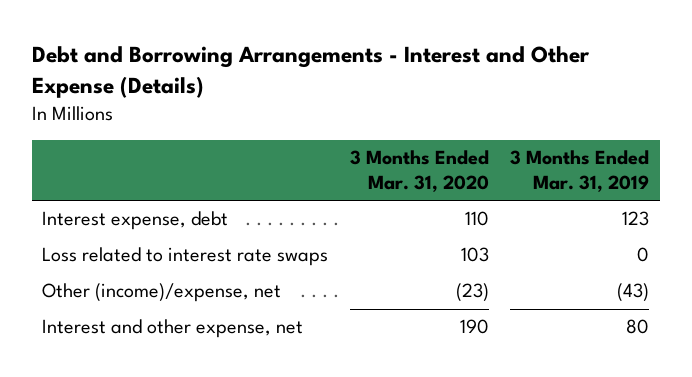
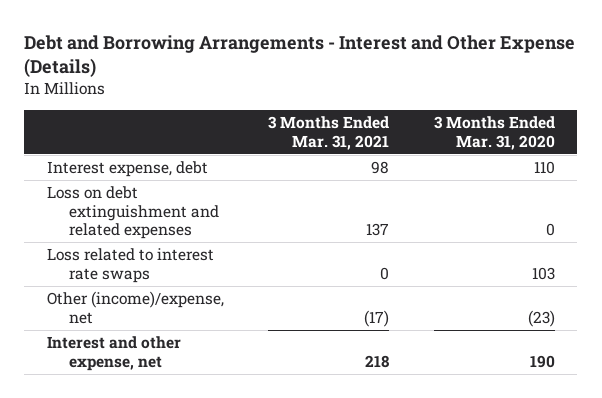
- | 3 Months Ended Mar. 31, 2020 | 3 Months Ended Mar. 31, 2019
+ | 3 Months Ended Mar. 31, 2021 | 3 Months Ended Mar. 31, 2020
+ Loss on debt extinguishment and related expenses | 137 | 0

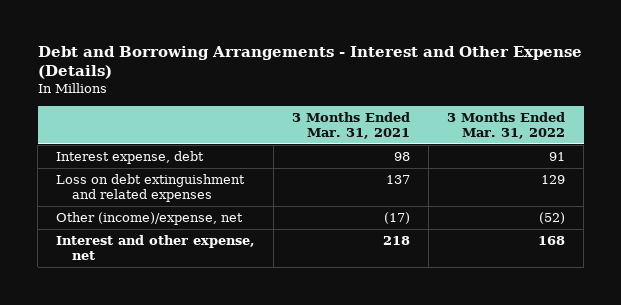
- | 3 Months Ended Mar. 31, 2021 | 3 Months Ended Mar. 31, 2020
+ | 3 Months Ended Mar. 31, 2021 | 3 Months Ended Mar. 31, 2022
- Loss related to interest rate swaps | 0 | 103

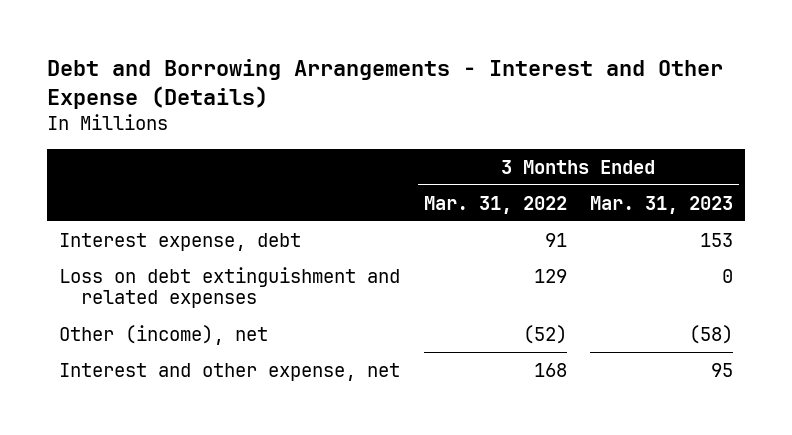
- | 3 Months Ended Mar. 31, 2021 | 3 Months Ended Mar. 31, 2022
+ | 3 Months Ended Mar. 31, 2022 | 3 Months Ended Mar. 31, 2023
- Other (income)/expense, net | (17) | (52)
+ Other (income), net | (52) | (58)

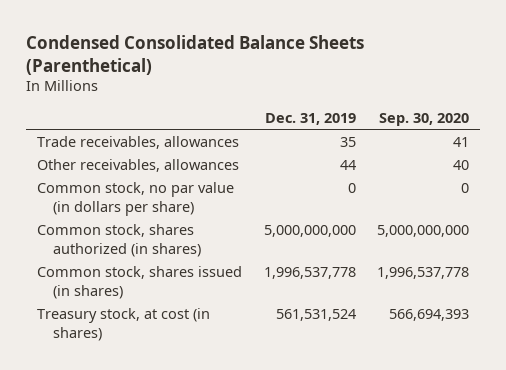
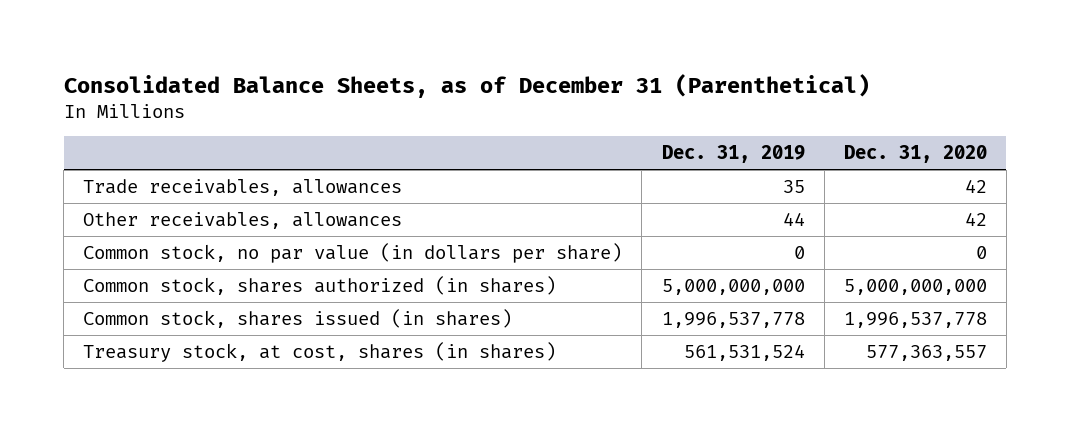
- Condensed Consolidated Balance Sheets (Parenthetical)
+ Consolidated Balance Sheets, as of December 31 (Parenthetical)
- | Dec. 31, 2019 | Sep. 30, 2020
+ | Dec. 31, 2019 | Dec. 31, 2020
- Treasury stock, at cost (in shares) | 561,531,524 | 566,694,393
+ Treasury stock, at cost, shares (in shares) | 561,531,524 | 577,363,557

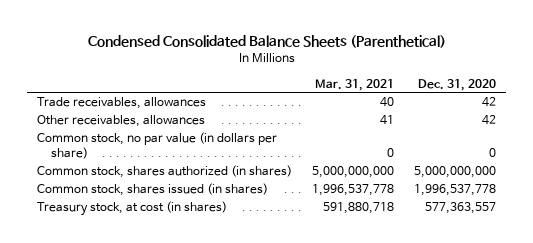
- Consolidated Balance Sheets, as of December 31 (Parenthetical)
+ Condensed Consolidated Balance Sheets (Parenthetical)
- | Dec. 31, 2019 | Dec. 31, 2020
+ | Mar. 31, 2021 | Dec. 31, 2020
- Treasury stock, at cost, shares (in shares) | 561,531,524 | 577,363,557
+ Treasury stock, at cost (in shares) | 591,880,718 | 577,363,557

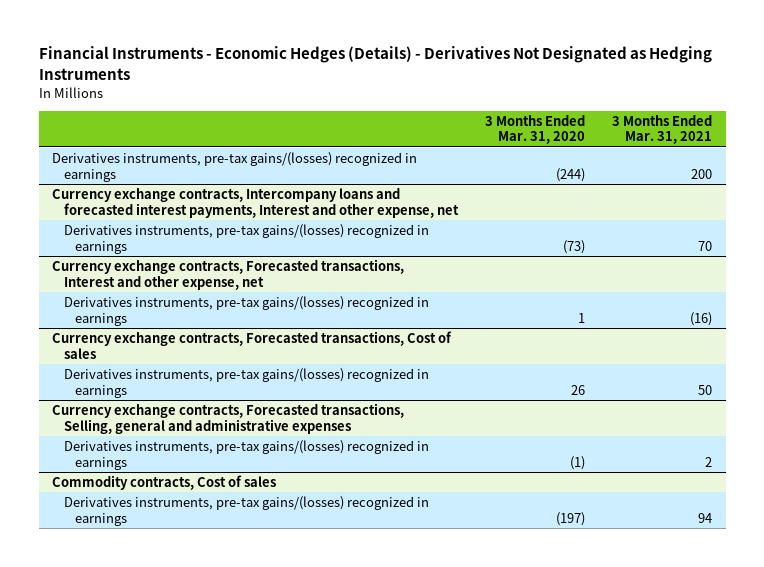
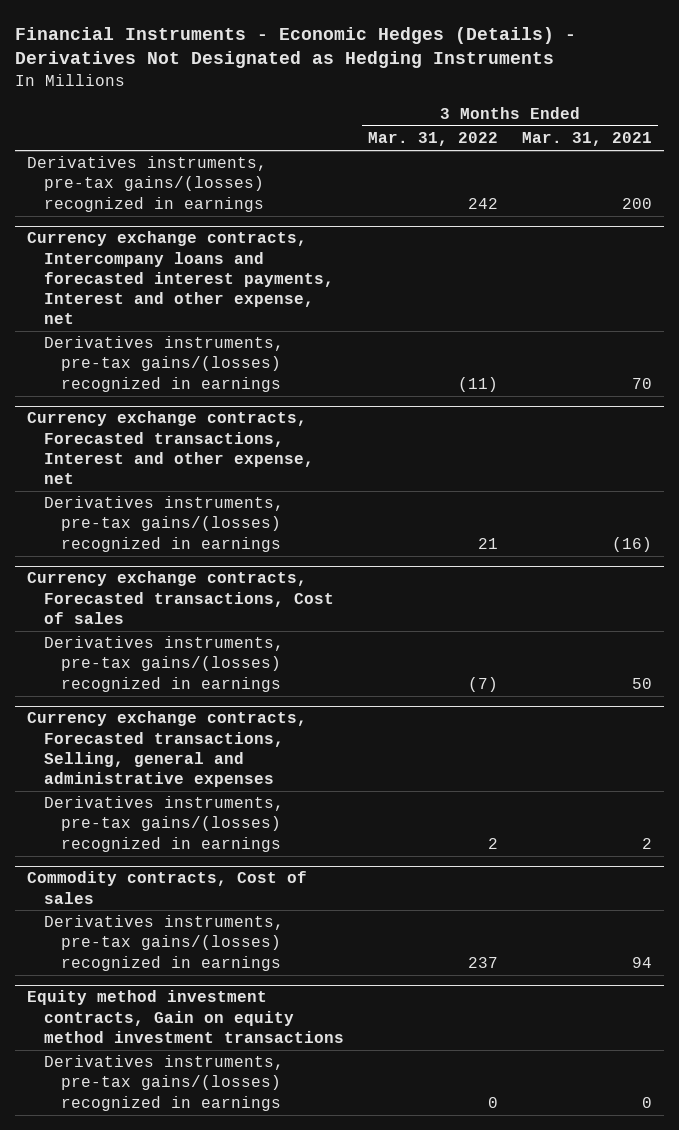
- | 3 Months Ended Mar. 31, 2020 | 3 Months Ended Mar. 31, 2021
+ | 3 Months Ended Mar. 31, 2022 | 3 Months Ended Mar. 31, 2021
+ Equity method investment contracts, Gain on equity method investment transactions
+ Derivatives instruments, pre-tax gains/(losses) recognized in earnings | 0 | 0

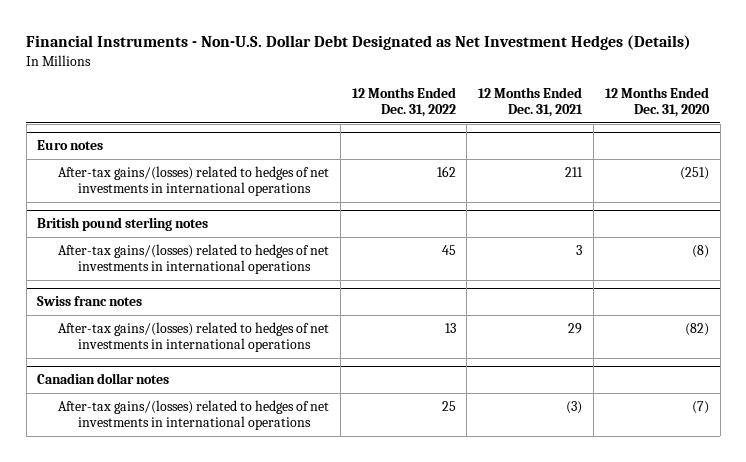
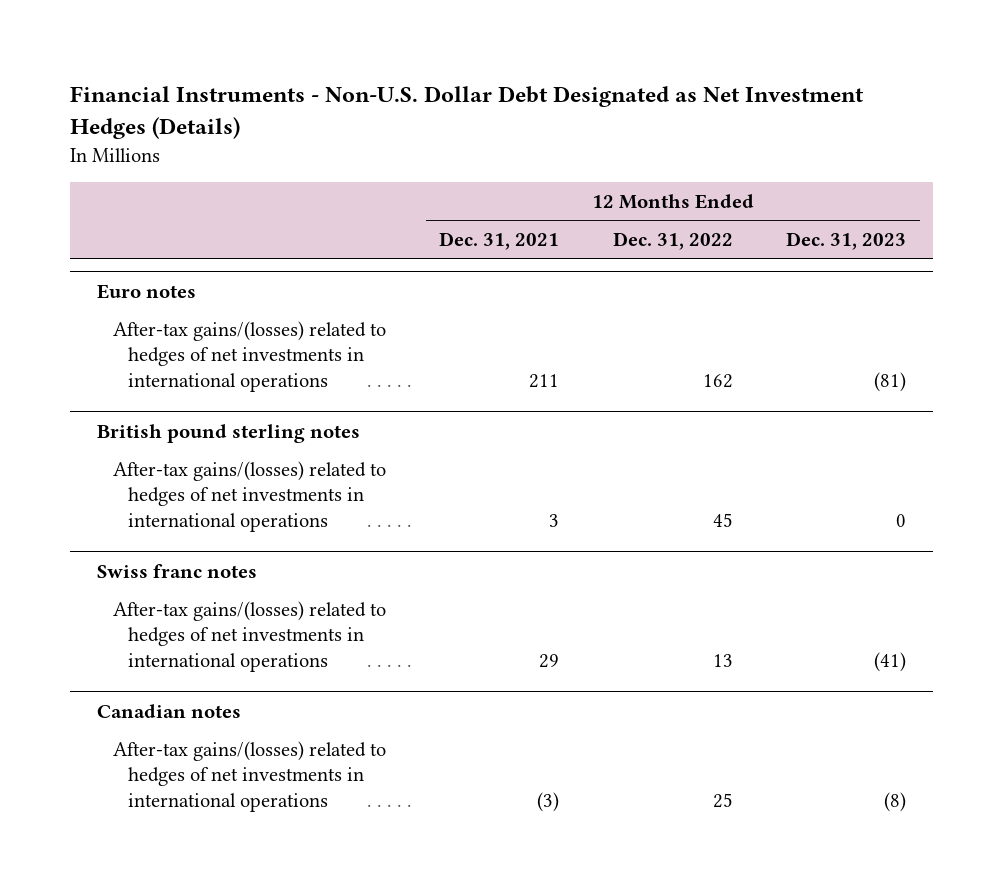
- | 12 Months Ended Dec. 31, 2022 | 12 Months Ended Dec. 31, 2021 | 12 Months Ended Dec. 31, 2020
+ | 12 Months Ended Dec. 31, 2021 | 12 Months Ended Dec. 31, 2022 | 12 Months Ended Dec. 31, 2023
- Canadian dollar notes
+ Canadian notes

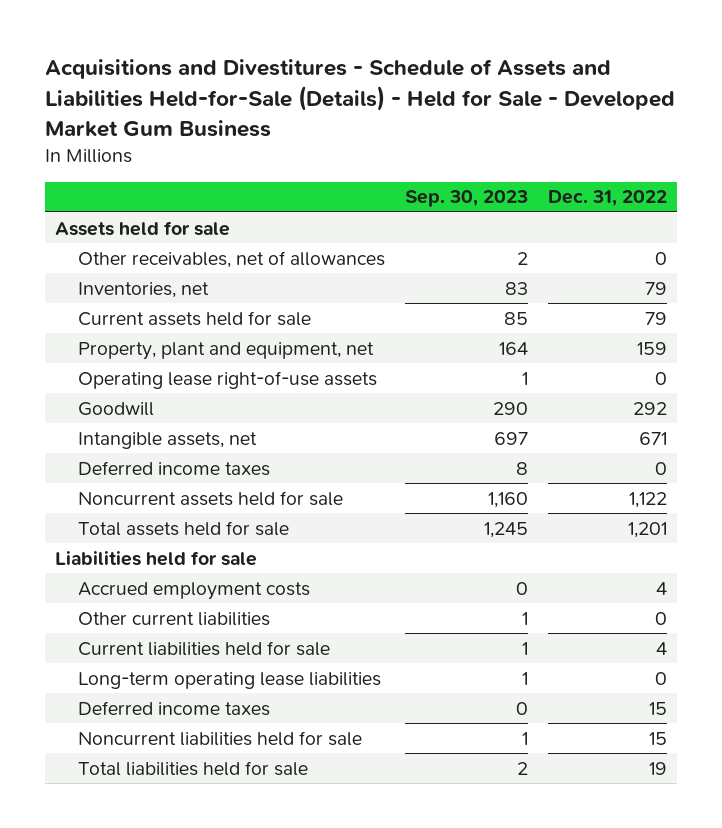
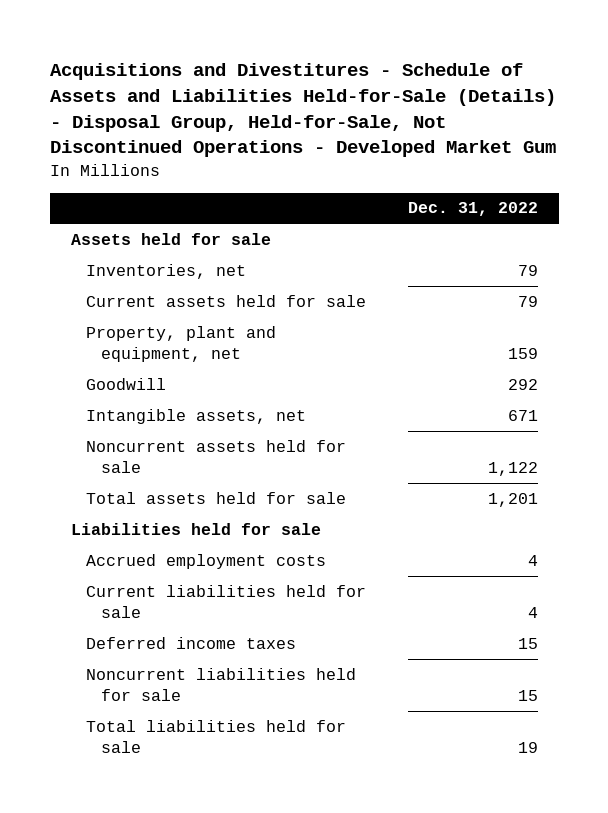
- Acquisitions and Divestitures - Schedule of Assets and Liabilities Held-for-Sale (Details) - Held for Sale - Developed Market Gum Business
+ Acquisitions and Divestitures - Schedule of Assets and Liabilities Held-for-Sale (Details) - Disposal Group, Held-for-Sale, Not Discontinued Operations - Developed Market Gum
- | Sep. 30, 2023 | Dec. 31, 2022
+ | Dec. 31, 2022
- Other receivables, net of allowances | 2 | 0
- Operating lease right-of-use assets | 1 | 0
- Deferred income taxes | 8 | 0
- Other current liabilities | 1 | 0
- Long-term operating lease liabilities | 1 | 0

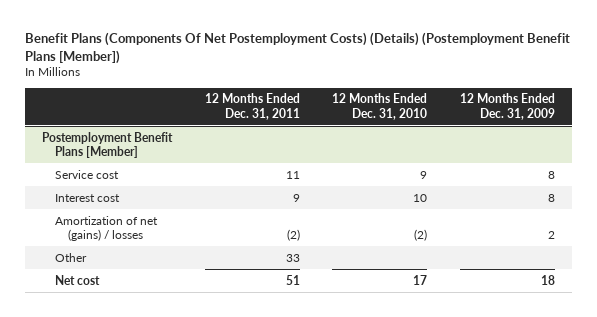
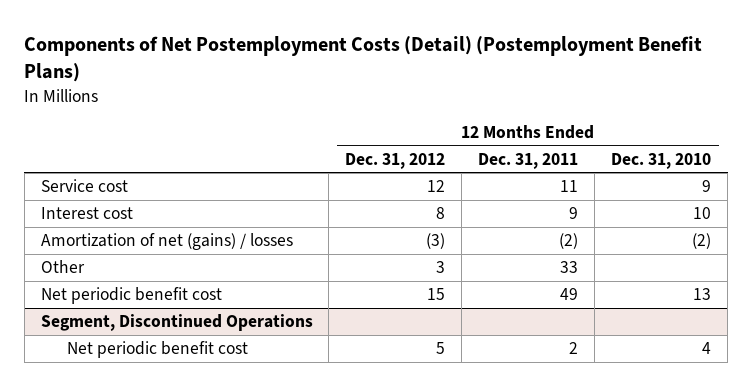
- Benefit Plans (Components Of Net Postemployment Costs) (Details) (Postemployment Benefit Plans [Member])
+ Components of Net Postemployment Costs (Detail) (Postemployment Benefit Plans)
- | 12 Months Ended Dec. 31, 2011 | 12 Months Ended Dec. 31, 2010 | 12 Months Ended Dec. 31, 2009
+ | 12 Months Ended Dec. 31, 2012 | 12 Months Ended Dec. 31, 2011 | 12 Months Ended Dec. 31, 2010
- Postemployment Benefit Plans [Member]
- Net cost | 51 | 17 | 18
+ Net periodic benefit cost | 15 | 49 | 13
+ Segment, Discontinued Operations
+ Net periodic benefit cost | 5 | 2 | 4

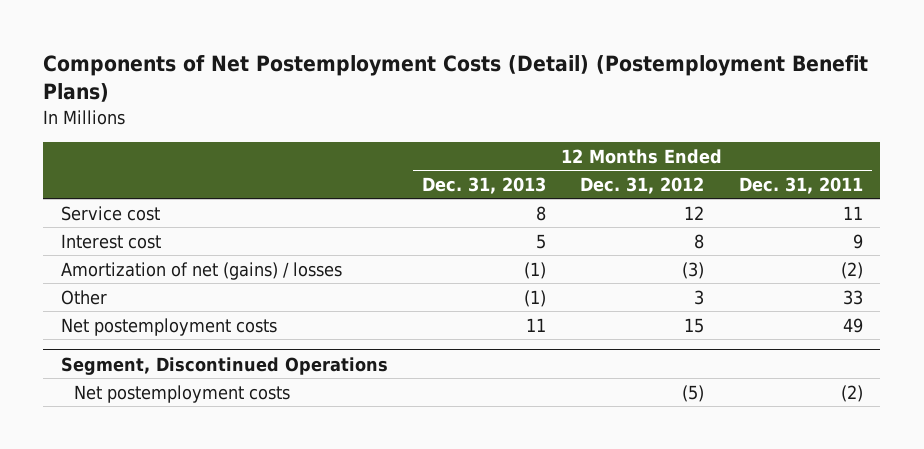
- | 12 Months Ended Dec. 31, 2012 | 12 Months Ended Dec. 31, 2011 | 12 Months Ended Dec. 31, 2010
+ | 12 Months Ended Dec. 31, 2013 | 12 Months Ended Dec. 31, 2012 | 12 Months Ended Dec. 31, 2011
- Net periodic benefit cost | 15 | 49 | 13
+ Net postemployment costs | 11 | 15 | 49
@ Segment, Discontinued Operations
- Net periodic benefit cost | 5 | 2 | 4
+ Net postemployment costs | | (5) | (2)

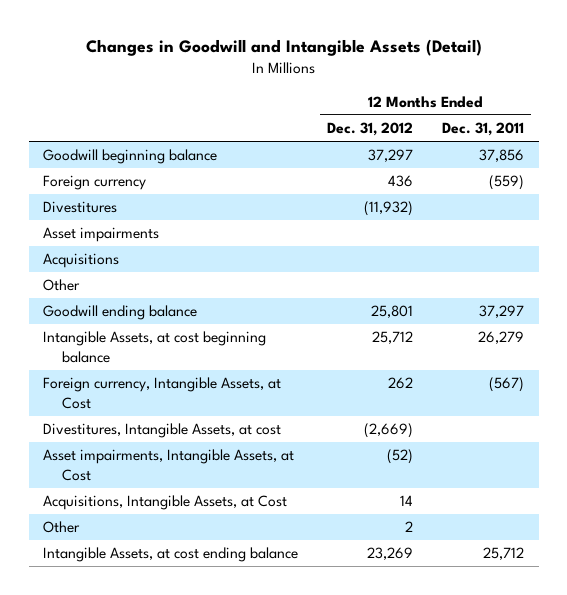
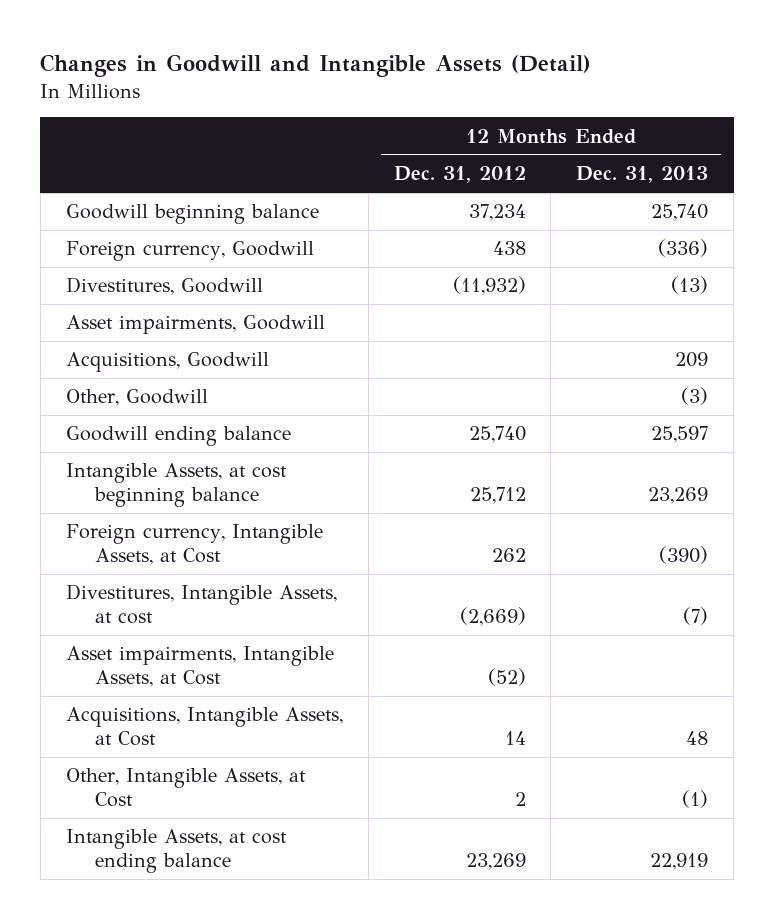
- | 12 Months Ended Dec. 31, 2012 | 12 Months Ended Dec. 31, 2011
+ | 12 Months Ended Dec. 31, 2012 | 12 Months Ended Dec. 31, 2013
- Goodwill beginning balance | 37,297 | 37,856
- Foreign currency | 436 | (559)
- Divestitures | (11,932) |
- Asset impairments
- Acquisitions
- Other
- Goodwill ending balance | 25,801 | 37,297
+ Goodwill beginning balance | 37,234 | 25,740
+ Foreign currency, Goodwill | 438 | (336)
+ Divestitures, Goodwill | (11,932) | (13)
+ Asset impairments, Goodwill
+ Acquisitions, Goodwill | | 209
+ Other, Goodwill | | (3)
+ Goodwill ending balance | 25,740 | 25,597
- Other | 2 |
+ Other, Intangible Assets, at Cost | 2 | (1)

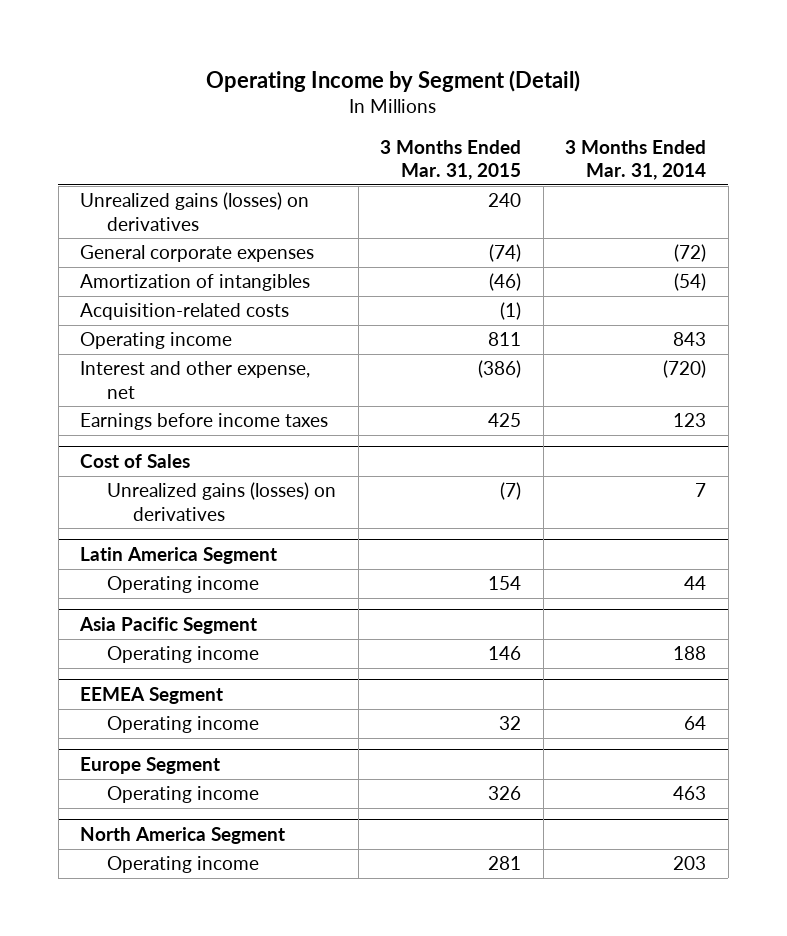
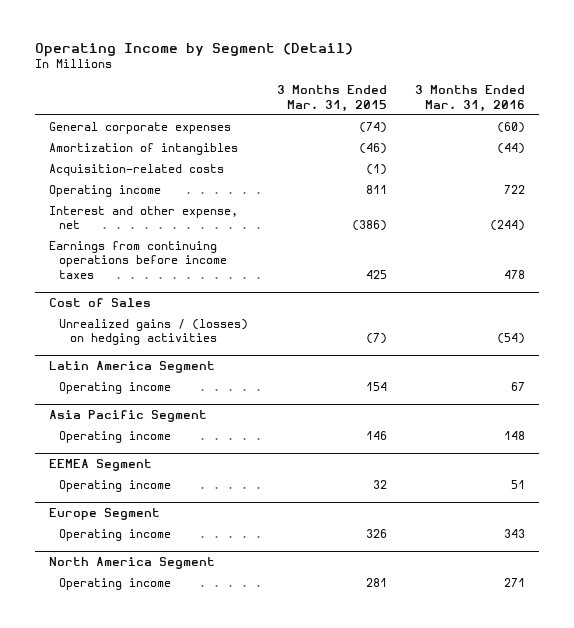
- | 3 Months Ended Mar. 31, 2015 | 3 Months Ended Mar. 31, 2014
+ | 3 Months Ended Mar. 31, 2015 | 3 Months Ended Mar. 31, 2016
- Unrealized gains (losses) on derivatives | 240 |
- Earnings before income taxes | 425 | 123
+ Earnings from continuing operations before income taxes | 425 | 478
@ Cost of Sales
- Unrealized gains (losses) on derivatives | (7) | 7
+ Unrealized gains / (losses) on hedging activities | (7) | (54)

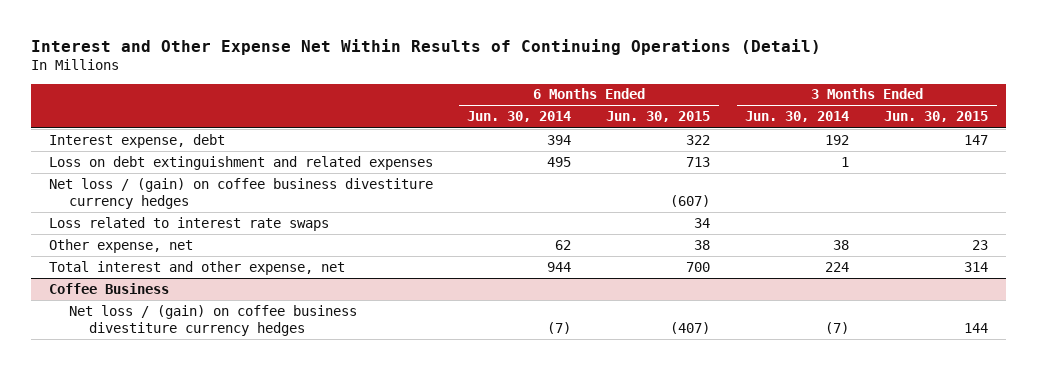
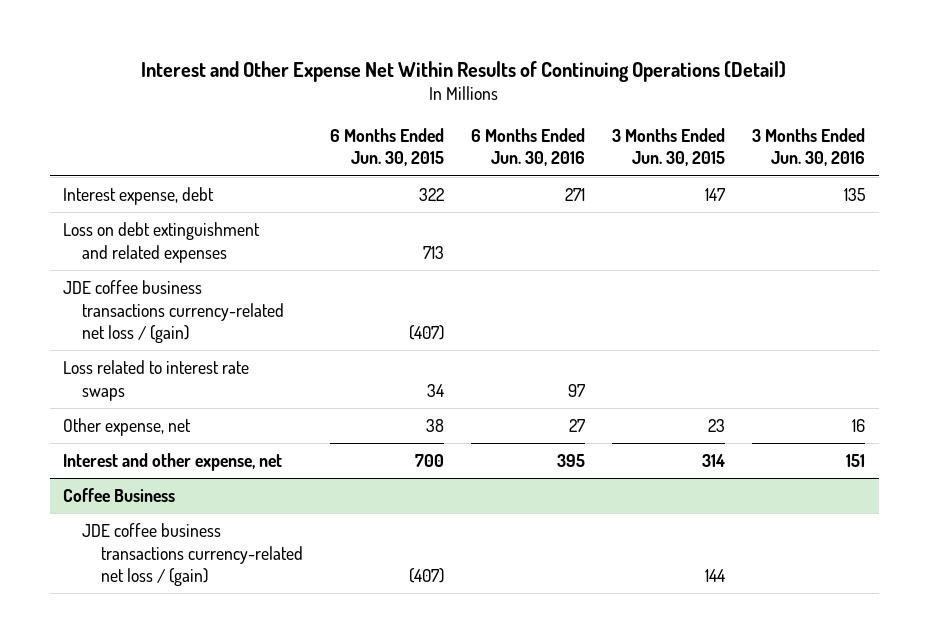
- | 6 Months Ended Jun. 30, 2014 | 6 Months Ended Jun. 30, 2015 | 3 Months Ended Jun. 30, 2014 | 3 Months Ended Jun. 30, 2015
+ | 6 Months Ended Jun. 30, 2015 | 6 Months Ended Jun. 30, 2016 | 3 Months Ended Jun. 30, 2015 | 3 Months Ended Jun. 30, 2016
- Net loss / (gain) on coffee business divestiture currency hedges | | (607) | |
+ JDE coffee business transactions currency-related net loss / (gain) | (407) | | |
- Total interest and other expense, net | 944 | 700 | 224 | 314
+ Interest and other expense, net | 700 | 395 | 314 | 151
@ Coffee Business
- Net loss / (gain) on coffee business divestiture currency hedges | (7) | (407) | (7) | 144
+ JDE coffee business transactions currency-related net loss / (gain) | (407) | | 144 |

